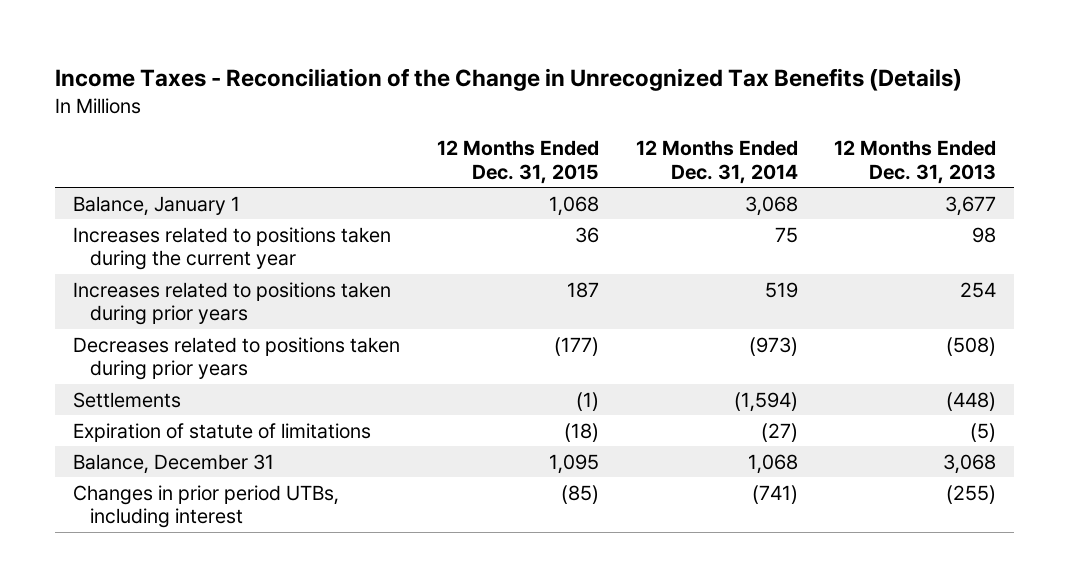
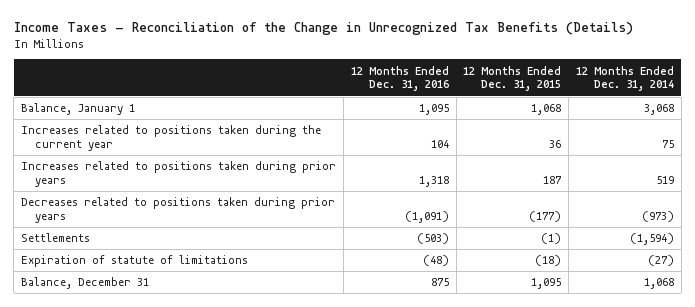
- | 12 Months Ended Dec. 31, 2015 | 12 Months Ended Dec. 31, 2014 | 12 Months Ended Dec. 31, 2013
+ | 12 Months Ended Dec. 31, 2016 | 12 Months Ended Dec. 31, 2015 | 12 Months Ended Dec. 31, 2014
- Changes in prior period UTBs, including interest | (85) | (741) | (255)

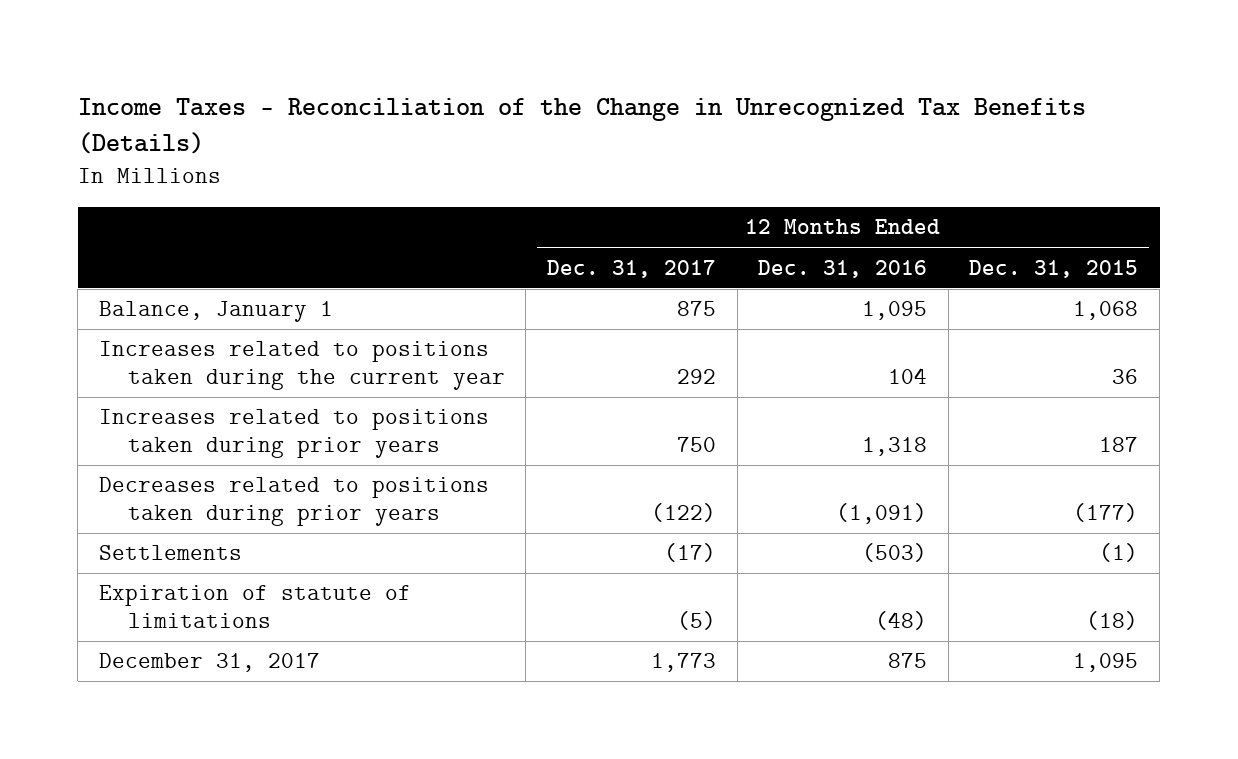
- | 12 Months Ended Dec. 31, 2016 | 12 Months Ended Dec. 31, 2015 | 12 Months Ended Dec. 31, 2014
+ | 12 Months Ended Dec. 31, 2017 | 12 Months Ended Dec. 31, 2016 | 12 Months Ended Dec. 31, 2015
- Balance, December 31 | 875 | 1,095 | 1,068
+ December 31, 2017 | 1,773 | 875 | 1,095

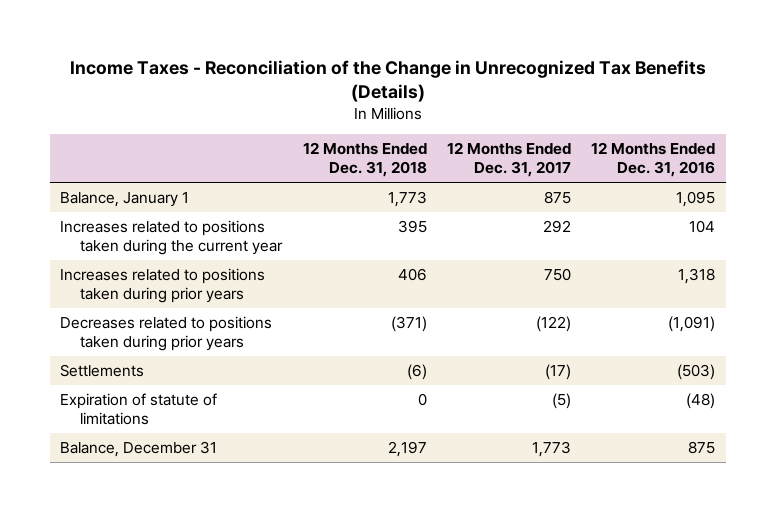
- | 12 Months Ended Dec. 31, 2017 | 12 Months Ended Dec. 31, 2016 | 12 Months Ended Dec. 31, 2015
+ | 12 Months Ended Dec. 31, 2018 | 12 Months Ended Dec. 31, 2017 | 12 Months Ended Dec. 31, 2016
- December 31, 2017 | 1,773 | 875 | 1,095
+ Balance, December 31 | 2,197 | 1,773 | 875

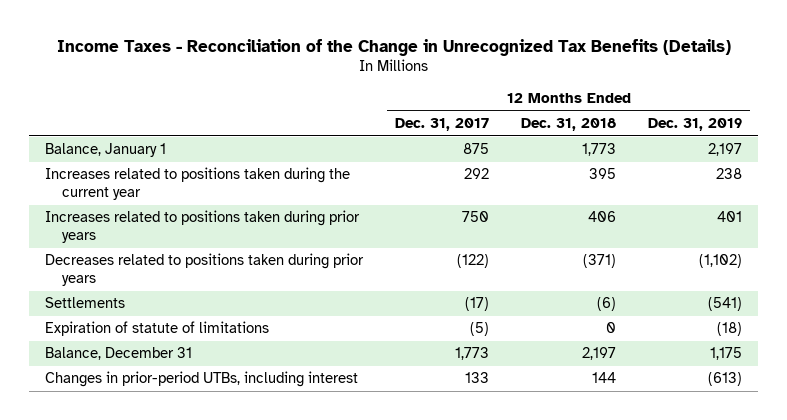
- | 12 Months Ended Dec. 31, 2018 | 12 Months Ended Dec. 31, 2017 | 12 Months Ended Dec. 31, 2016
+ | 12 Months Ended Dec. 31, 2017 | 12 Months Ended Dec. 31, 2018 | 12 Months Ended Dec. 31, 2019
+ Changes in prior-period UTBs, including interest | 133 | 144 | (613)

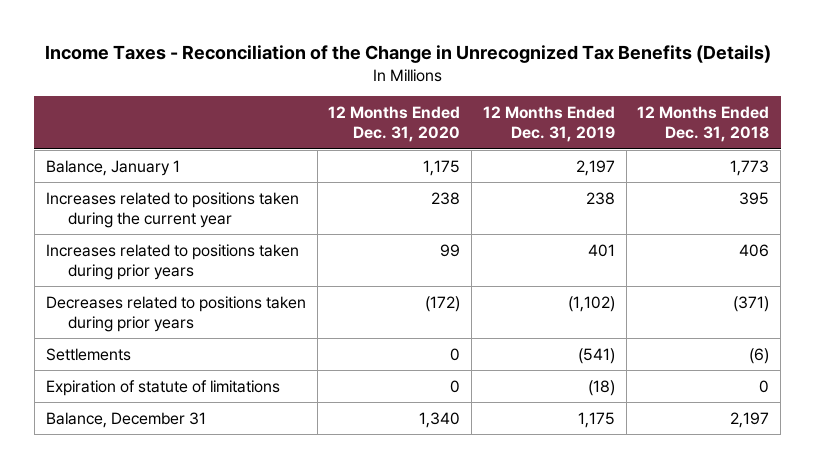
- | 12 Months Ended Dec. 31, 2017 | 12 Months Ended Dec. 31, 2018 | 12 Months Ended Dec. 31, 2019
+ | 12 Months Ended Dec. 31, 2020 | 12 Months Ended Dec. 31, 2019 | 12 Months Ended Dec. 31, 2018
- Changes in prior-period UTBs, including interest | 133 | 144 | (613)

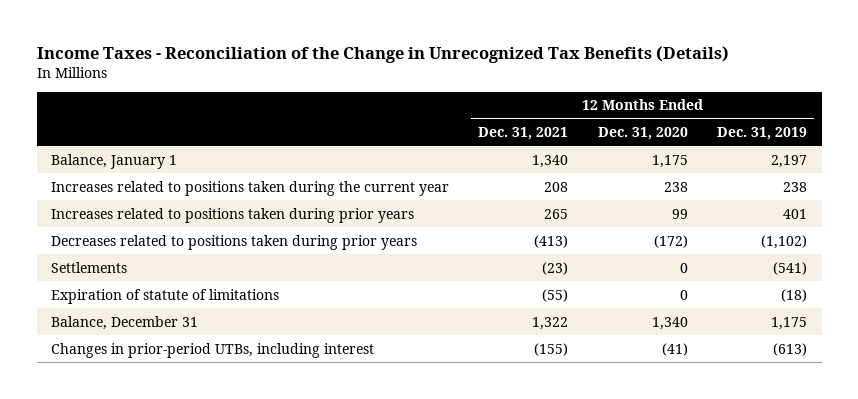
- | 12 Months Ended Dec. 31, 2020 | 12 Months Ended Dec. 31, 2019 | 12 Months Ended Dec. 31, 2018
+ | 12 Months Ended Dec. 31, 2021 | 12 Months Ended Dec. 31, 2020 | 12 Months Ended Dec. 31, 2019
+ Changes in prior-period UTBs, including interest | (155) | (41) | (613)

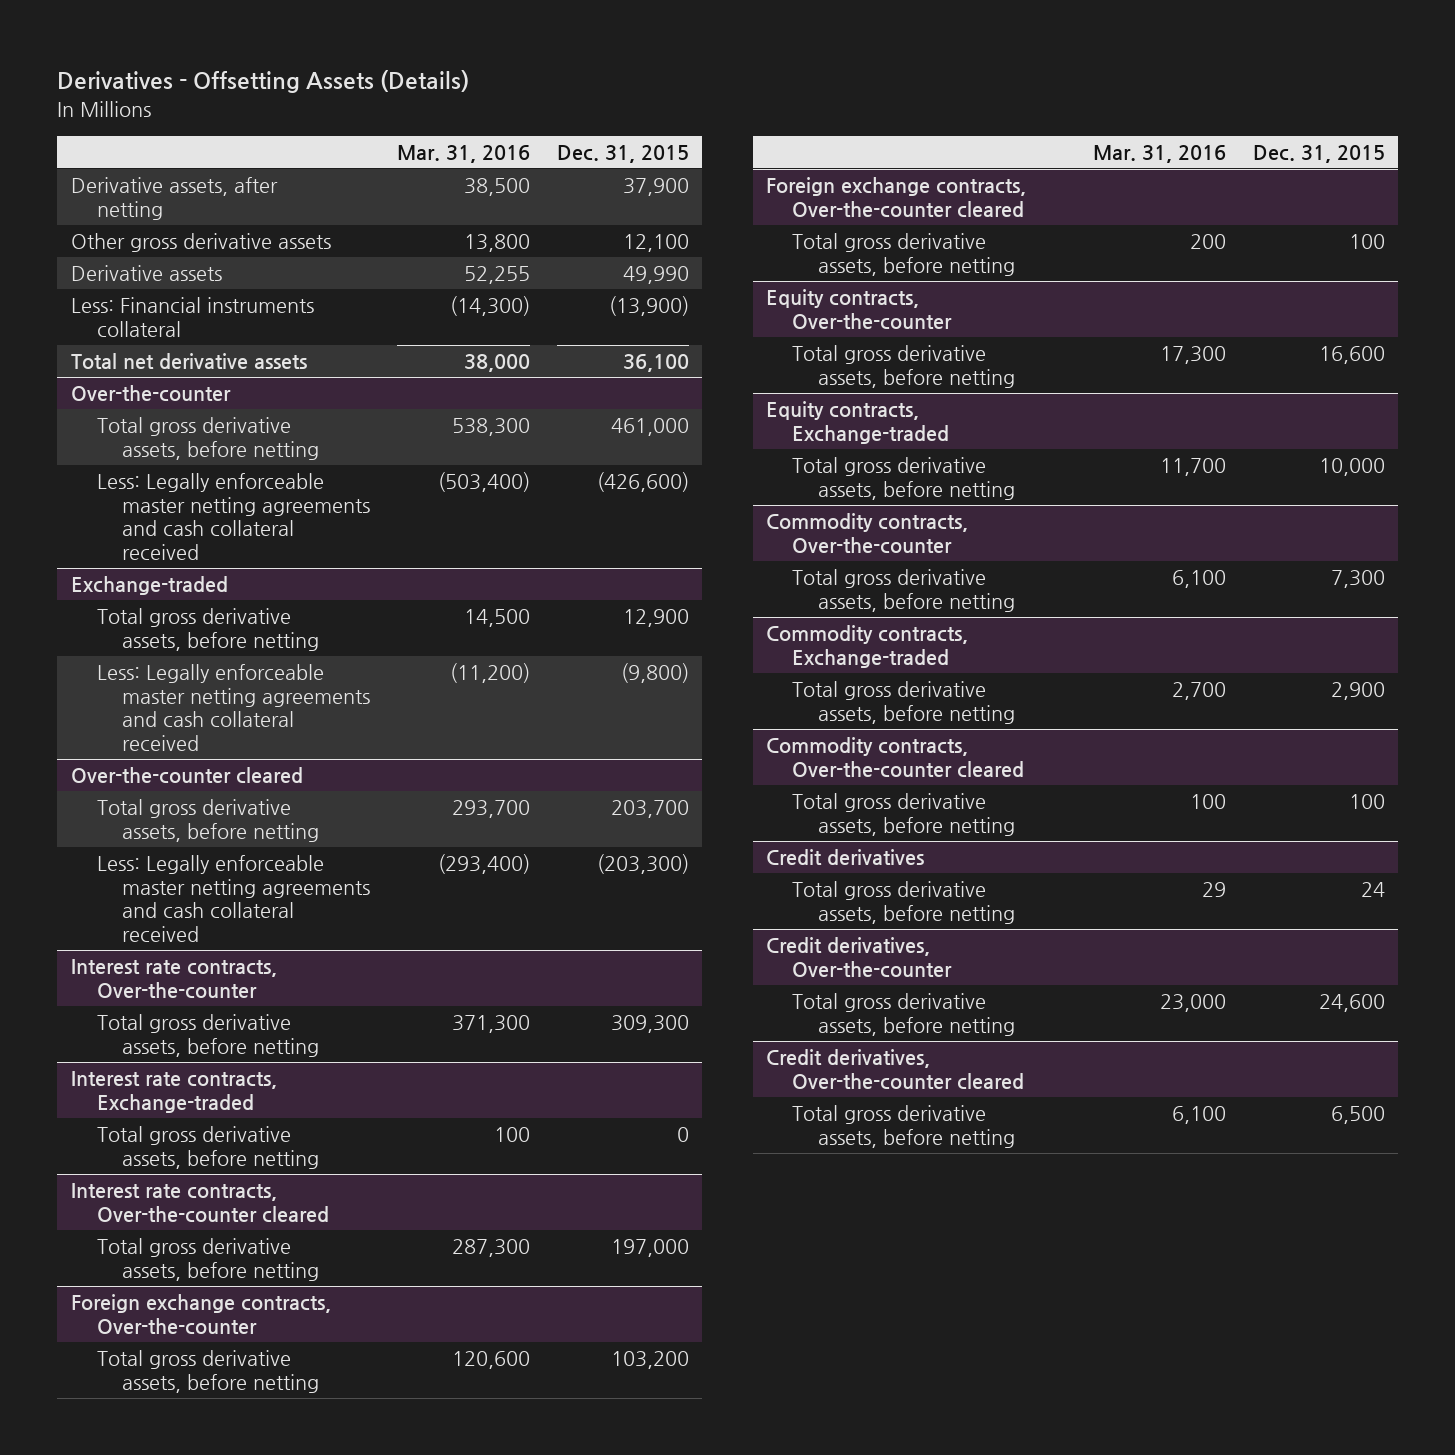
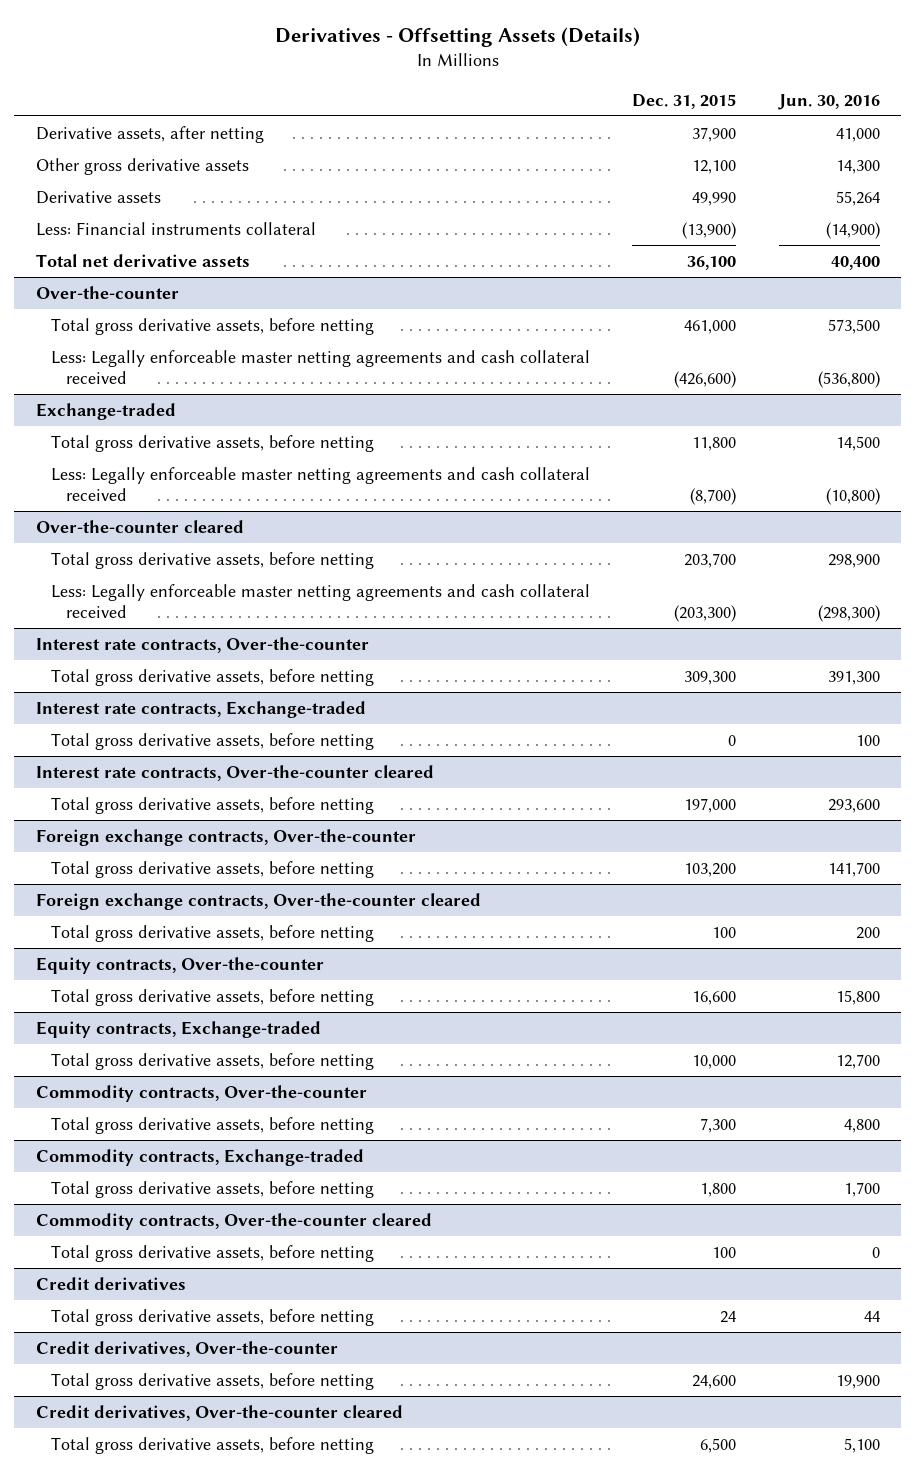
- | Mar. 31, 2016 | Dec. 31, 2015
+ | Dec. 31, 2015 | Jun. 30, 2016
@ Exchange-traded
- Total gross derivative assets, before netting | 14,500 | 12,900
- Less: Legally enforceable master netting agreements and cash collateral received | (11,200) | (9,800)
+ Total gross derivative assets, before netting | 11,800 | 14,500
+ Less: Legally enforceable master netting agreements and cash collateral received | (8,700) | (10,800)
@ Commodity contracts, Exchange-traded
- Total gross derivative assets, before netting | 2,700 | 2,900
+ Total gross derivative assets, before netting | 1,800 | 1,700

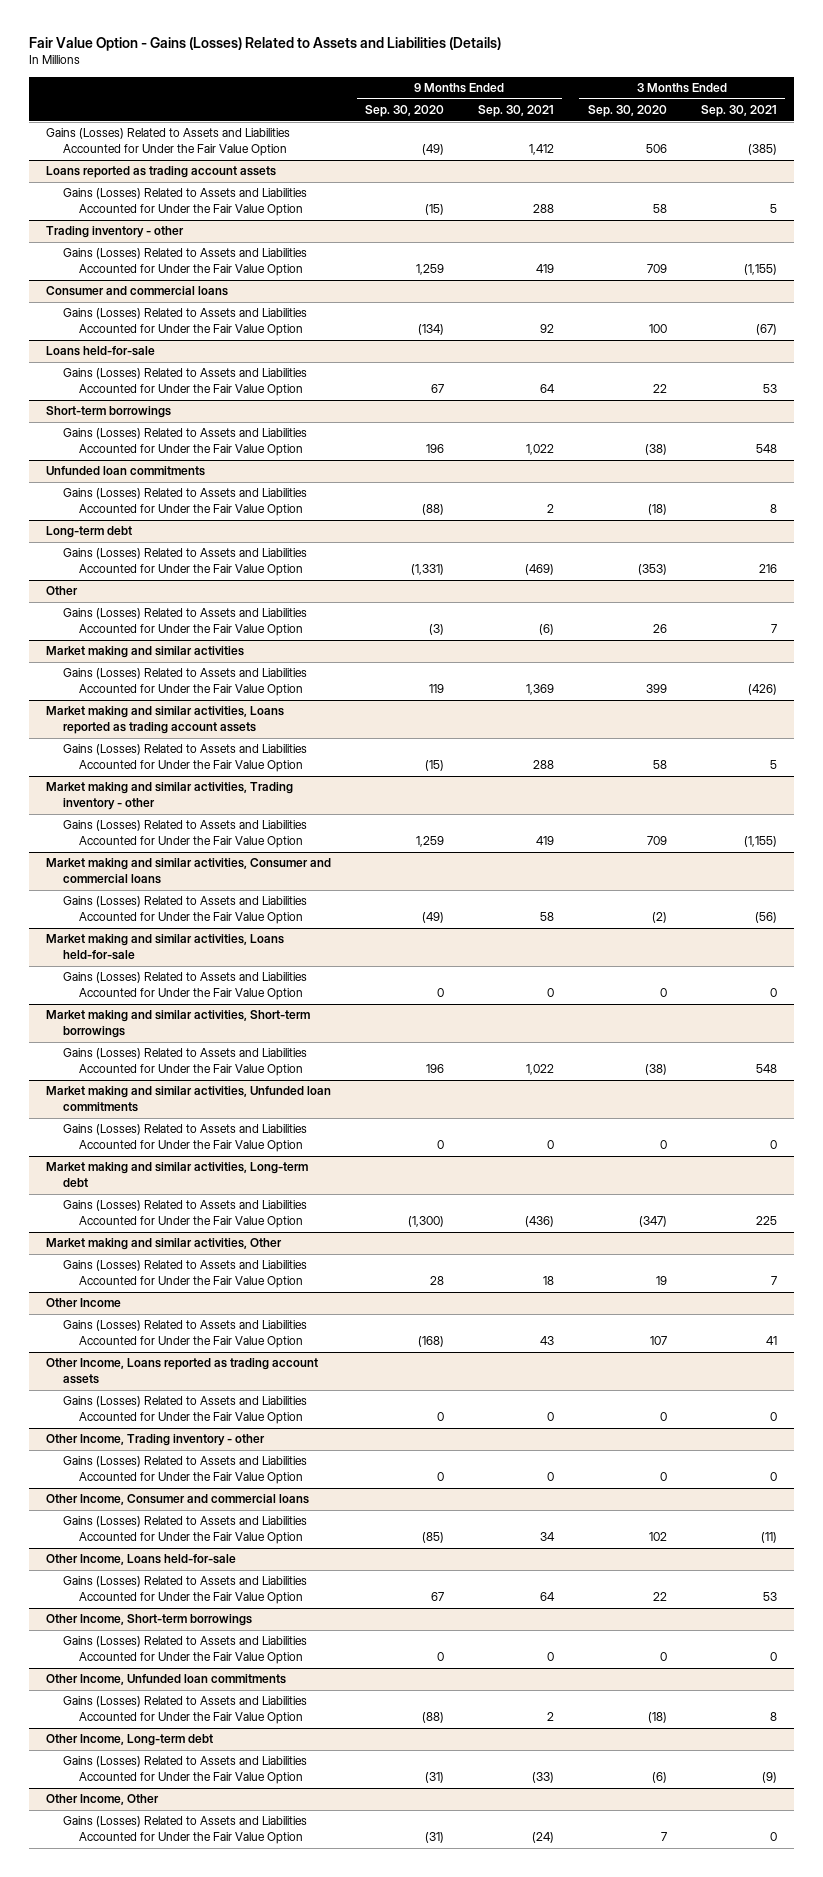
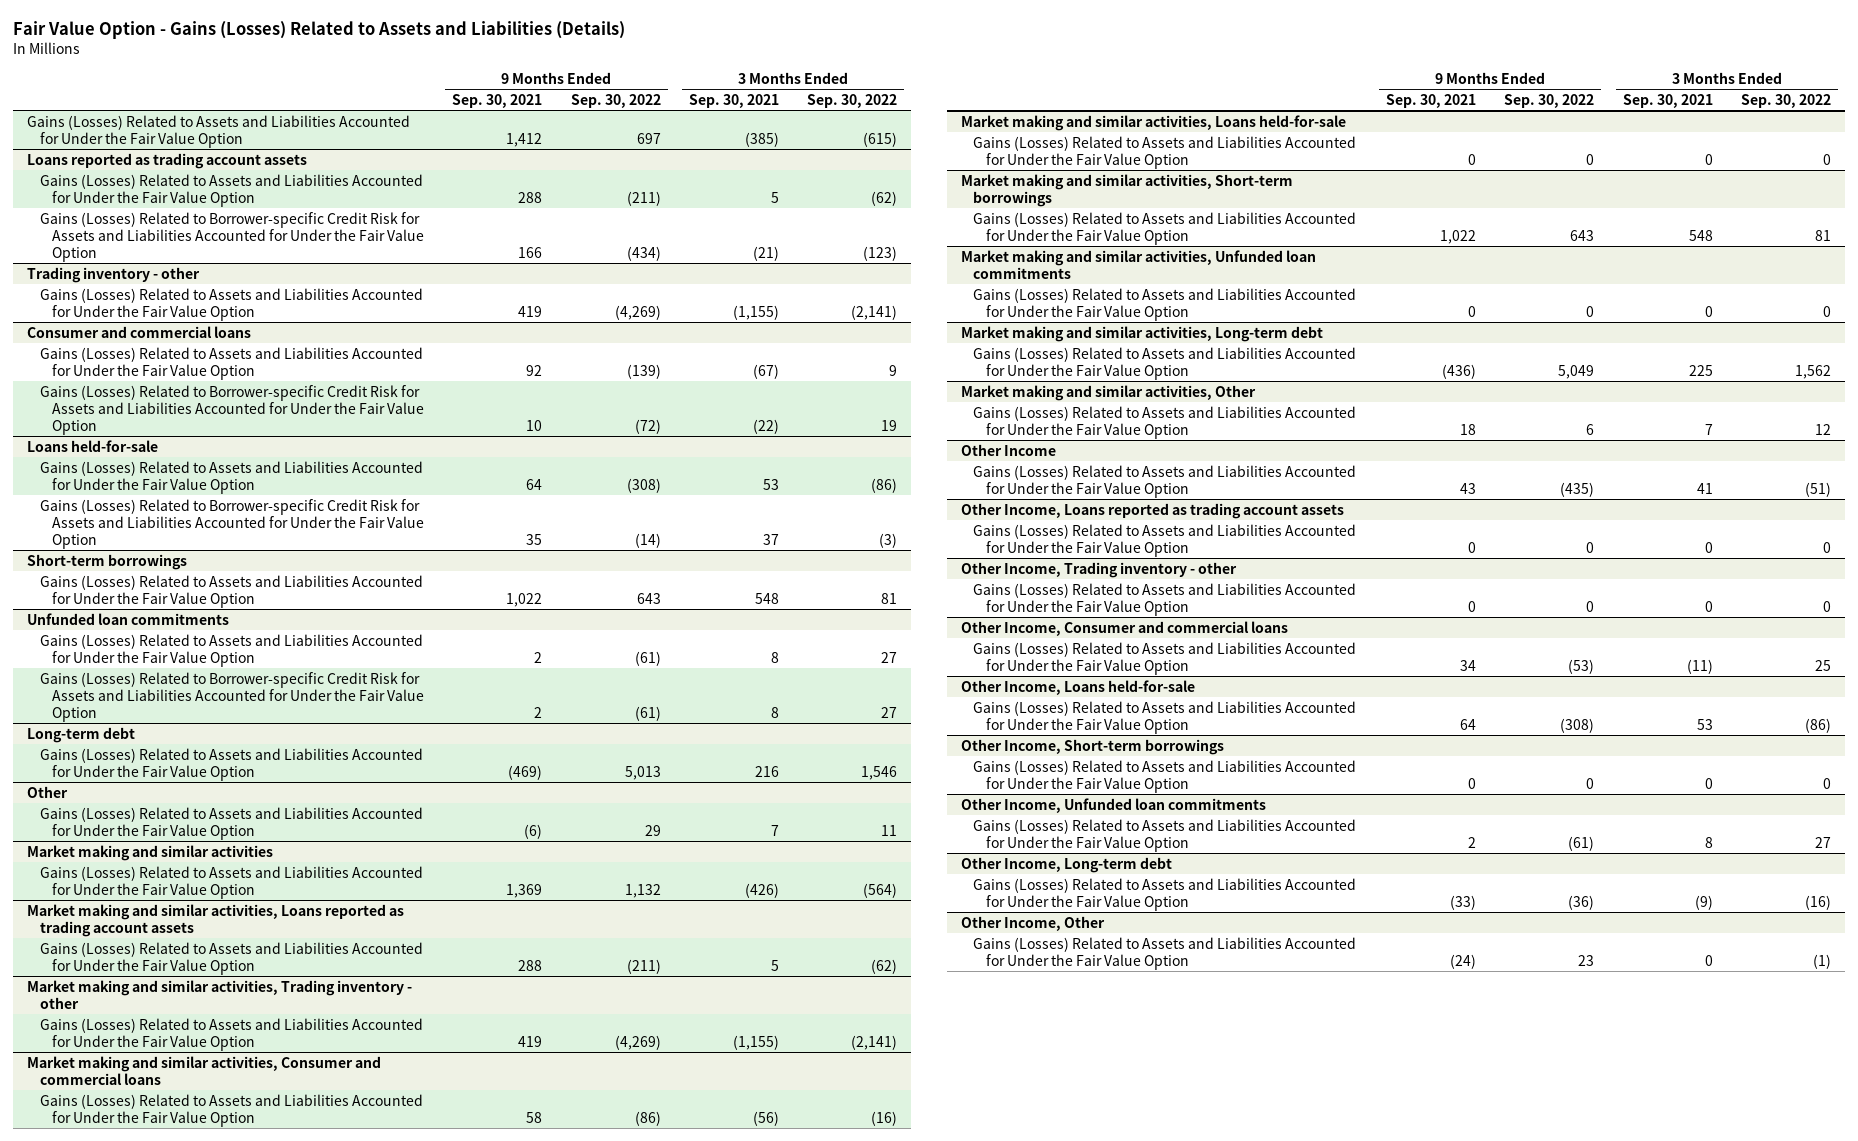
- | 9 Months Ended Sep. 30, 2020 | 9 Months Ended Sep. 30, 2021 | 3 Months Ended Sep. 30, 2020 | 3 Months Ended Sep. 30, 2021
+ | 9 Months Ended Sep. 30, 2021 | 9 Months Ended Sep. 30, 2022 | 3 Months Ended Sep. 30, 2021 | 3 Months Ended Sep. 30, 2022
@ Loans reported as trading account assets
+ Gains (Losses) Related to Borrower-specific Credit Risk for Assets and Liabilities Accounted for Under the Fair Value Option | 166 | (434) | (21) | (123)
@ Consumer and commercial loans
+ Gains (Losses) Related to Borrower-specific Credit Risk for Assets and Liabilities Accounted for Under the Fair Value Option | 10 | (72) | (22) | 19
@ Loans held-for-sale
+ Gains (Losses) Related to Borrower-specific Credit Risk for Assets and Liabilities Accounted for Under the Fair Value Option | 35 | (14) | 37 | (3)
@ Unfunded loan commitments
+ Gains (Losses) Related to Borrower-specific Credit Risk for Assets and Liabilities Accounted for Under the Fair Value Option | 2 | (61) | 8 | 27

